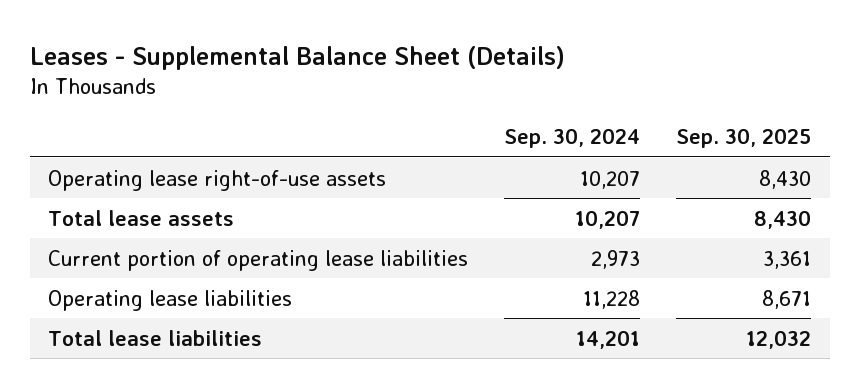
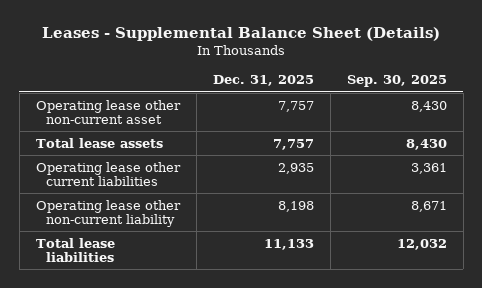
- | Sep. 30, 2024 | Sep. 30, 2025
+ | Dec. 31, 2025 | Sep. 30, 2025
- Operating lease right-of-use assets | 10,207 | 8,430
+ Operating lease other non-current asset | 7,757 | 8,430
- Current portion of operating lease liabilities | 2,973 | 3,361
- Operating lease liabilities | 11,228 | 8,671
+ Operating lease other current liabilities | 2,935 | 3,361
+ Operating lease other non-current liability | 8,198 | 8,671

